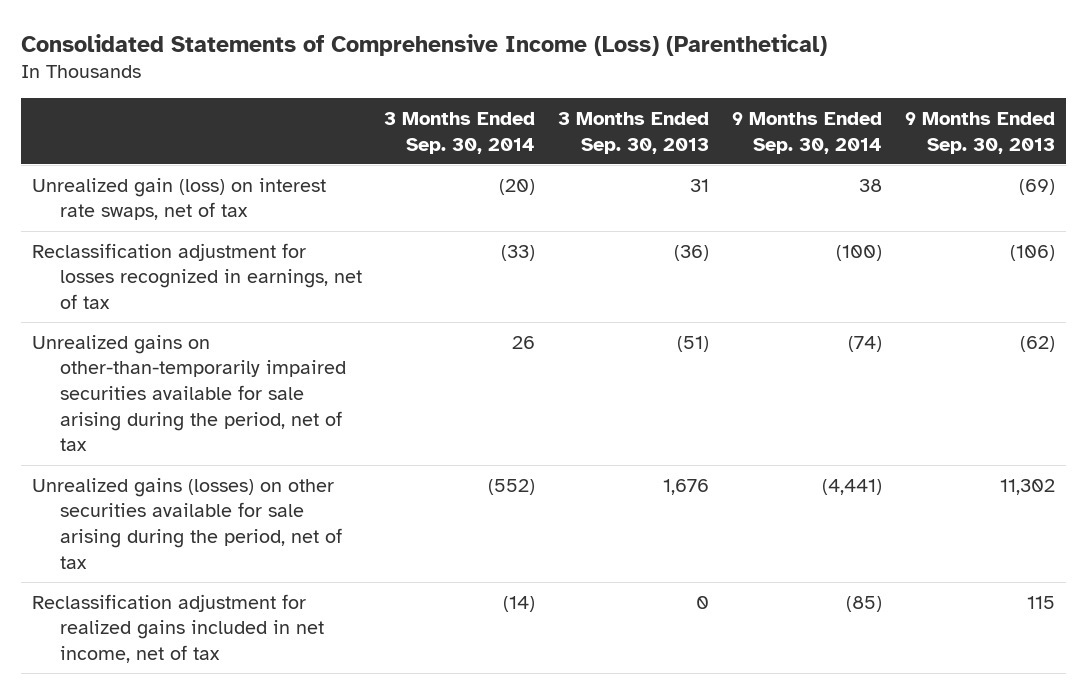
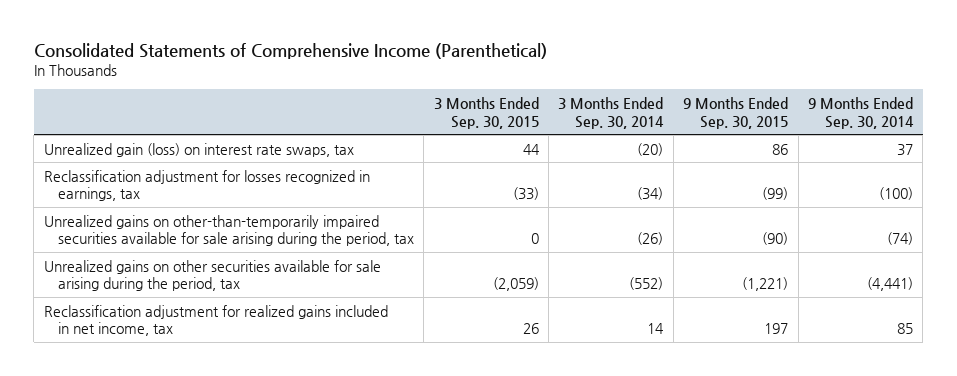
- Consolidated Statements of Comprehensive Income (Loss) (Parenthetical)
+ Consolidated Statements of Comprehensive Income (Parenthetical)
- | 3 Months Ended Sep. 30, 2014 | 3 Months Ended Sep. 30, 2013 | 9 Months Ended Sep. 30, 2014 | 9 Months Ended Sep. 30, 2013
+ | 3 Months Ended Sep. 30, 2015 | 3 Months Ended Sep. 30, 2014 | 9 Months Ended Sep. 30, 2015 | 9 Months Ended Sep. 30, 2014
- Unrealized gain (loss) on interest rate swaps, net of tax | (20) | 31 | 38 | (69)
- Reclassification adjustment for losses recognized in earnings, net of tax | (33) | (36) | (100) | (106)
- Unrealized gains on other-than-temporarily impaired securities available for sale arising during the period, net of tax | 26 | (51) | (74) | (62)
- Unrealized gains (losses) on other securities available for sale arising during the period, net of tax | (552) | 1,676 | (4,441) | 11,302
- Reclassification adjustment for realized gains included in net income, net of tax | (14) | 0 | (85) | 115
+ Unrealized gain (loss) on interest rate swaps, tax | 44 | (20) | 86 | 37
+ Reclassification adjustment for losses recognized in earnings, tax | (33) | (34) | (99) | (100)
+ Unrealized gains on other-than-temporarily impaired securities available for sale arising during the period, tax | 0 | (26) | (90) | (74)
+ Unrealized gains on other securities available for sale arising during the period, tax | (2,059) | (552) | (1,221) | (4,441)
+ Reclassification adjustment for realized gains included in net income, tax | 26 | 14 | 197 | 85

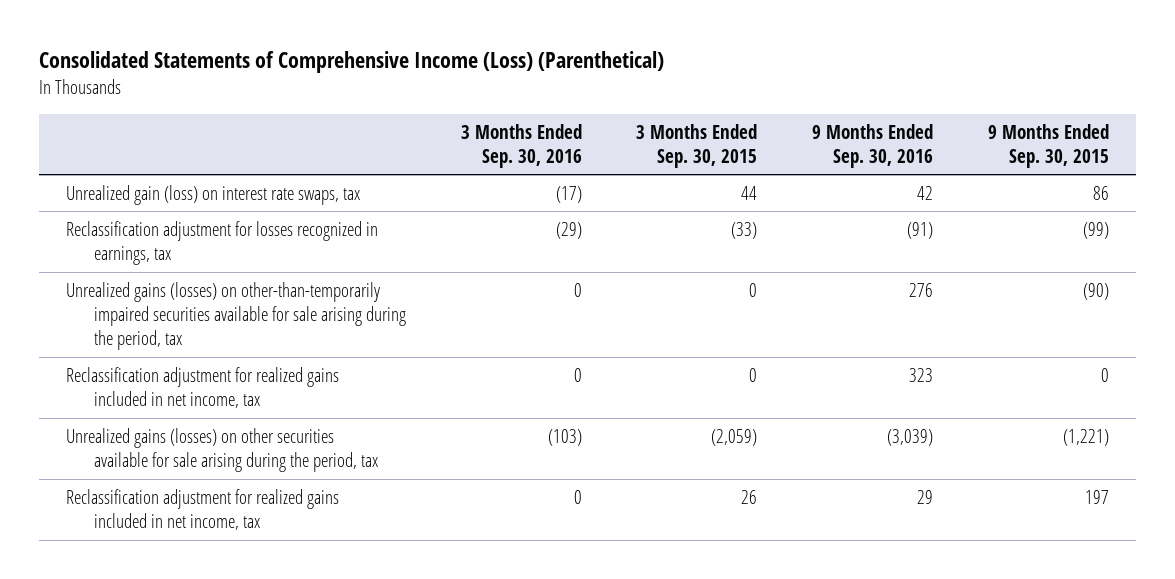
- Consolidated Statements of Comprehensive Income (Parenthetical)
+ Consolidated Statements of Comprehensive Income (Loss) (Parenthetical)
- | 3 Months Ended Sep. 30, 2015 | 3 Months Ended Sep. 30, 2014 | 9 Months Ended Sep. 30, 2015 | 9 Months Ended Sep. 30, 2014
+ | 3 Months Ended Sep. 30, 2016 | 3 Months Ended Sep. 30, 2015 | 9 Months Ended Sep. 30, 2016 | 9 Months Ended Sep. 30, 2015
- Unrealized gains on other-than-temporarily impaired securities available for sale arising during the period, tax | 0 | (26) | (90) | (74)
- Unrealized gains on other securities available for sale arising during the period, tax | (2,059) | (552) | (1,221) | (4,441)
+ Unrealized gains (losses) on other-than-temporarily impaired securities available for sale arising during the period, tax | 0 | 0 | 276 | (90)
+ Reclassification adjustment for realized gains included in net income, tax | 0 | 0 | 323 | 0
+ Unrealized gains (losses) on other securities available for sale arising during the period, tax | (103) | (2,059) | (3,039) | (1,221)

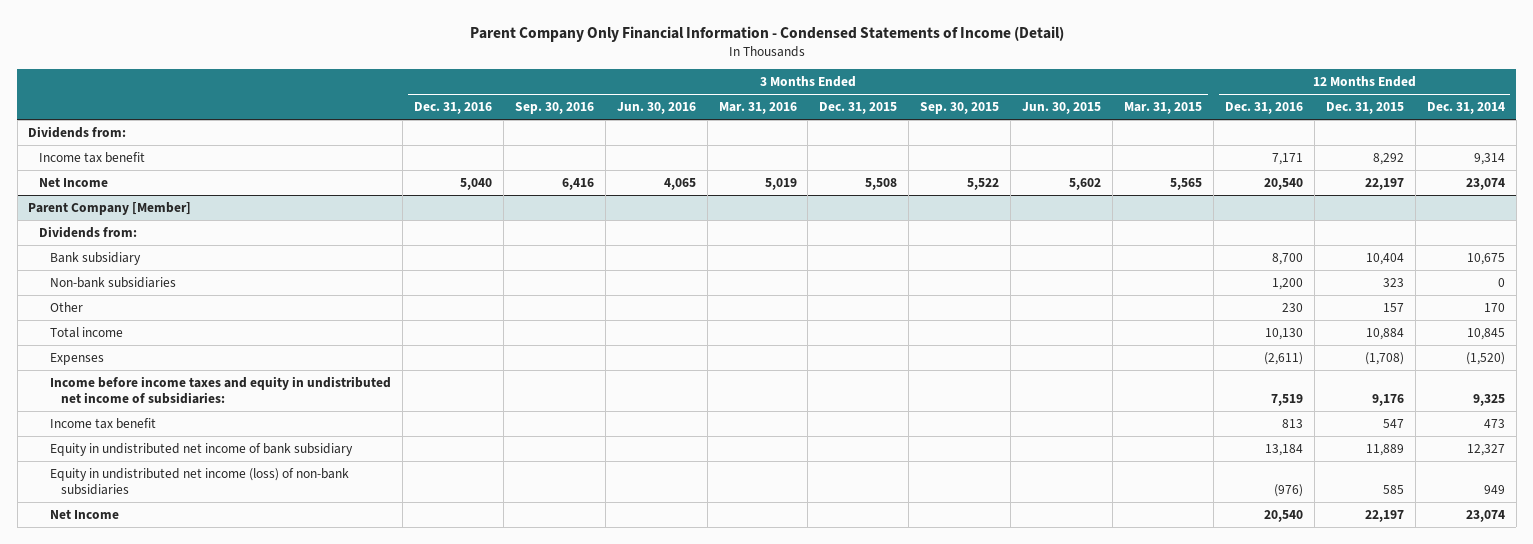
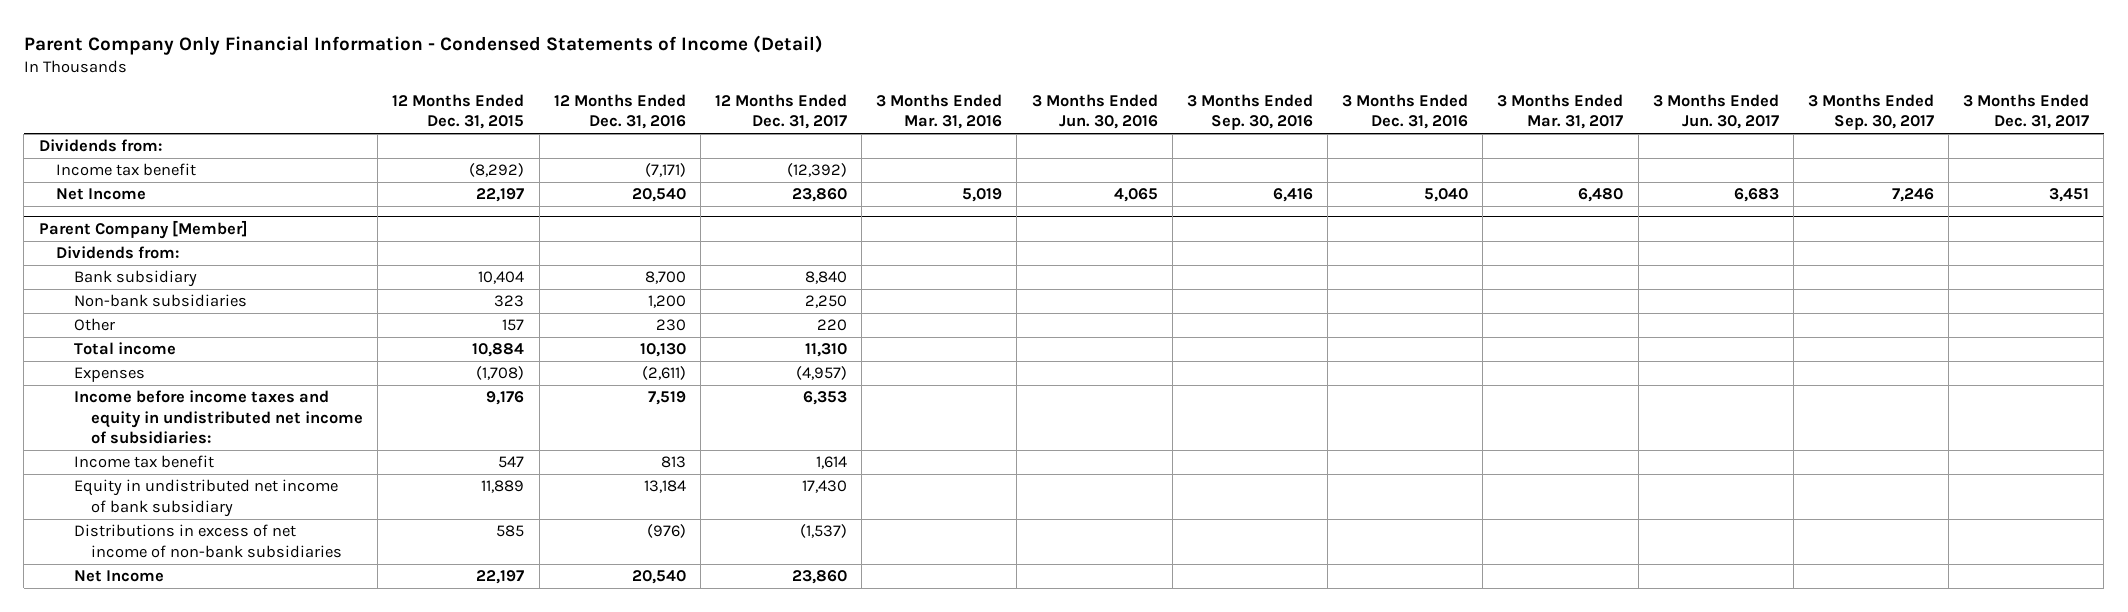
- | 3 Months Ended Dec. 31, 2016 | 3 Months Ended Sep. 30, 2016 | 3 Months Ended Jun. 30, 2016 | 3 Months Ended Mar. 31, 2016 | 3 Months Ended Dec. 31, 2015 | 3 Months Ended Sep. 30, 2015 | 3 Months Ended Jun. 30, 2015 | 3 Months Ended Mar. 31, 2015 | 12 Months Ended Dec. 31, 2016 | 12 Months Ended Dec. 31, 2015 | 12 Months Ended Dec. 31, 2014
+ | 12 Months Ended Dec. 31, 2015 | 12 Months Ended Dec. 31, 2016 | 12 Months Ended Dec. 31, 2017 | 3 Months Ended Mar. 31, 2016 | 3 Months Ended Jun. 30, 2016 | 3 Months Ended Sep. 30, 2016 | 3 Months Ended Dec. 31, 2016 | 3 Months Ended Mar. 31, 2017 | 3 Months Ended Jun. 30, 2017 | 3 Months Ended Sep. 30, 2017 | 3 Months Ended Dec. 31, 2017
- Income tax benefit | | | | | | | | | 7,171 | 8,292 | 9,314
+ Income tax benefit | (8,292) | (7,171) | (12,392) | | | | | | | |
@ Parent Company [Member]
- Equity in undistributed net income (loss) of non-bank subsidiaries | | | | | | | | | (976) | 585 | 949
+ Distributions in excess of net income of non-bank subsidiaries | 585 | (976) | (1,537) | | | | | | | |

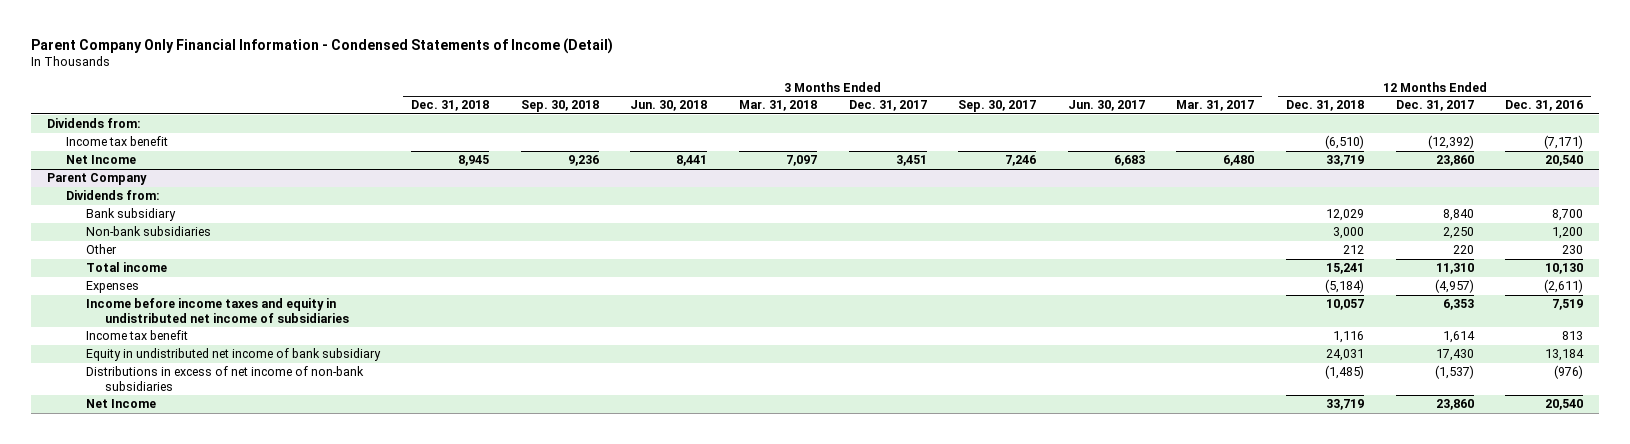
- | 12 Months Ended Dec. 31, 2015 | 12 Months Ended Dec. 31, 2016 | 12 Months Ended Dec. 31, 2017 | 3 Months Ended Mar. 31, 2016 | 3 Months Ended Jun. 30, 2016 | 3 Months Ended Sep. 30, 2016 | 3 Months Ended Dec. 31, 2016 | 3 Months Ended Mar. 31, 2017 | 3 Months Ended Jun. 30, 2017 | 3 Months Ended Sep. 30, 2017 | 3 Months Ended Dec. 31, 2017
+ | 3 Months Ended Dec. 31, 2018 | 3 Months Ended Sep. 30, 2018 | 3 Months Ended Jun. 30, 2018 | 3 Months Ended Mar. 31, 2018 | 3 Months Ended Dec. 31, 2017 | 3 Months Ended Sep. 30, 2017 | 3 Months Ended Jun. 30, 2017 | 3 Months Ended Mar. 31, 2017 | 12 Months Ended Dec. 31, 2018 | 12 Months Ended Dec. 31, 2017 | 12 Months Ended Dec. 31, 2016
- Parent Company [Member]
+ Parent Company
- Income before income taxes and equity in undistributed net income of subsidiaries: | 9,176 | 7,519 | 6,353 | | | | | | | |
+ Income before income taxes and equity in undistributed net income of subsidiaries | | | | | | | | | 10,057 | 6,353 | 7,519

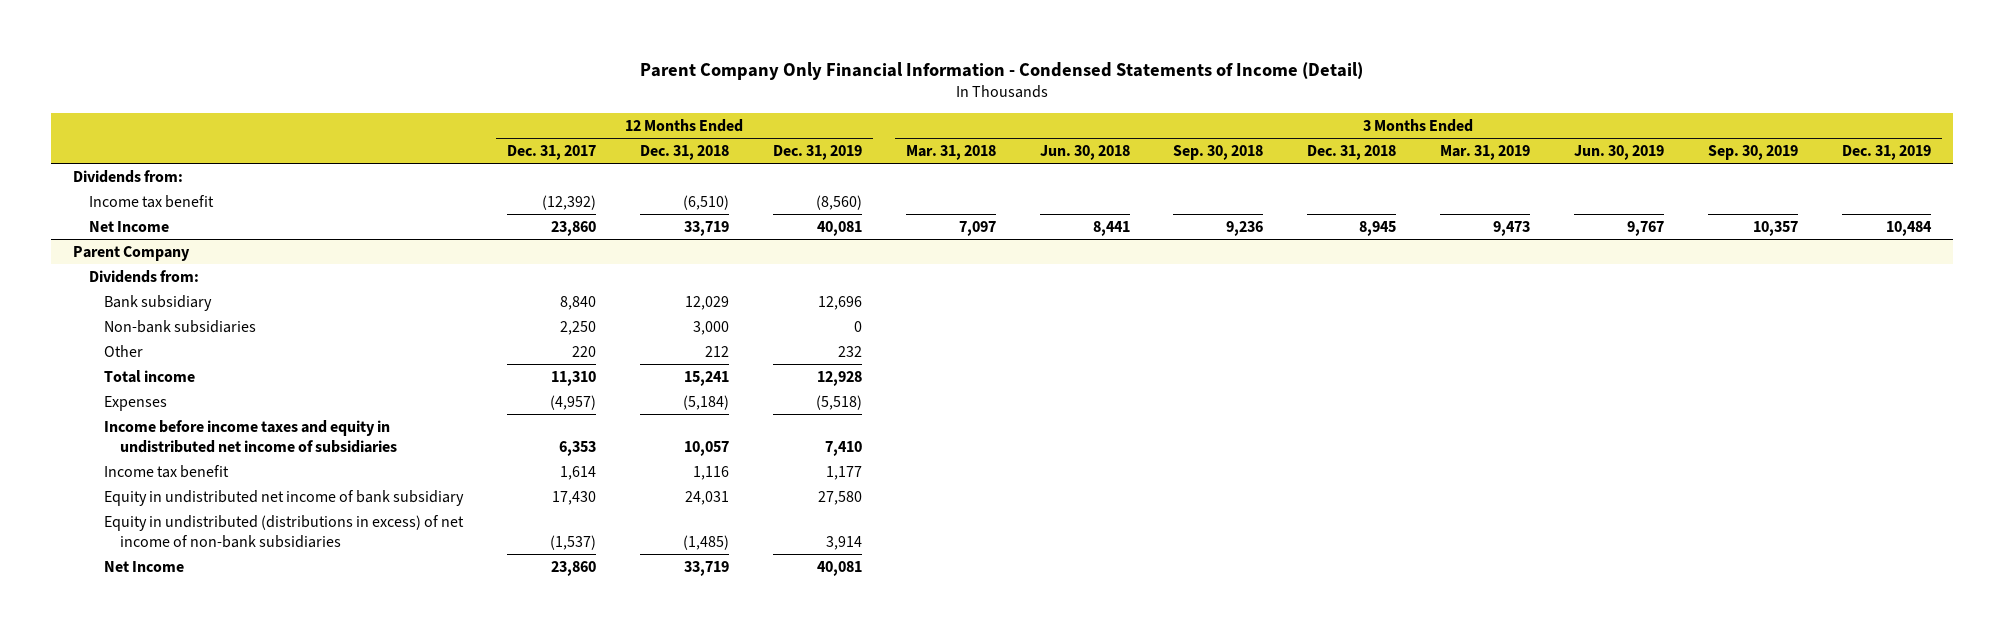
- | 3 Months Ended Dec. 31, 2018 | 3 Months Ended Sep. 30, 2018 | 3 Months Ended Jun. 30, 2018 | 3 Months Ended Mar. 31, 2018 | 3 Months Ended Dec. 31, 2017 | 3 Months Ended Sep. 30, 2017 | 3 Months Ended Jun. 30, 2017 | 3 Months Ended Mar. 31, 2017 | 12 Months Ended Dec. 31, 2018 | 12 Months Ended Dec. 31, 2017 | 12 Months Ended Dec. 31, 2016
+ | 12 Months Ended Dec. 31, 2017 | 12 Months Ended Dec. 31, 2018 | 12 Months Ended Dec. 31, 2019 | 3 Months Ended Mar. 31, 2018 | 3 Months Ended Jun. 30, 2018 | 3 Months Ended Sep. 30, 2018 | 3 Months Ended Dec. 31, 2018 | 3 Months Ended Mar. 31, 2019 | 3 Months Ended Jun. 30, 2019 | 3 Months Ended Sep. 30, 2019 | 3 Months Ended Dec. 31, 2019
@ Parent Company
- Distributions in excess of net income of non-bank subsidiaries | | | | | | | | | (1,485) | (1,537) | (976)
+ Equity in undistributed (distributions in excess) of net income of non-bank subsidiaries | (1,537) | (1,485) | 3,914 | | | | | | | |

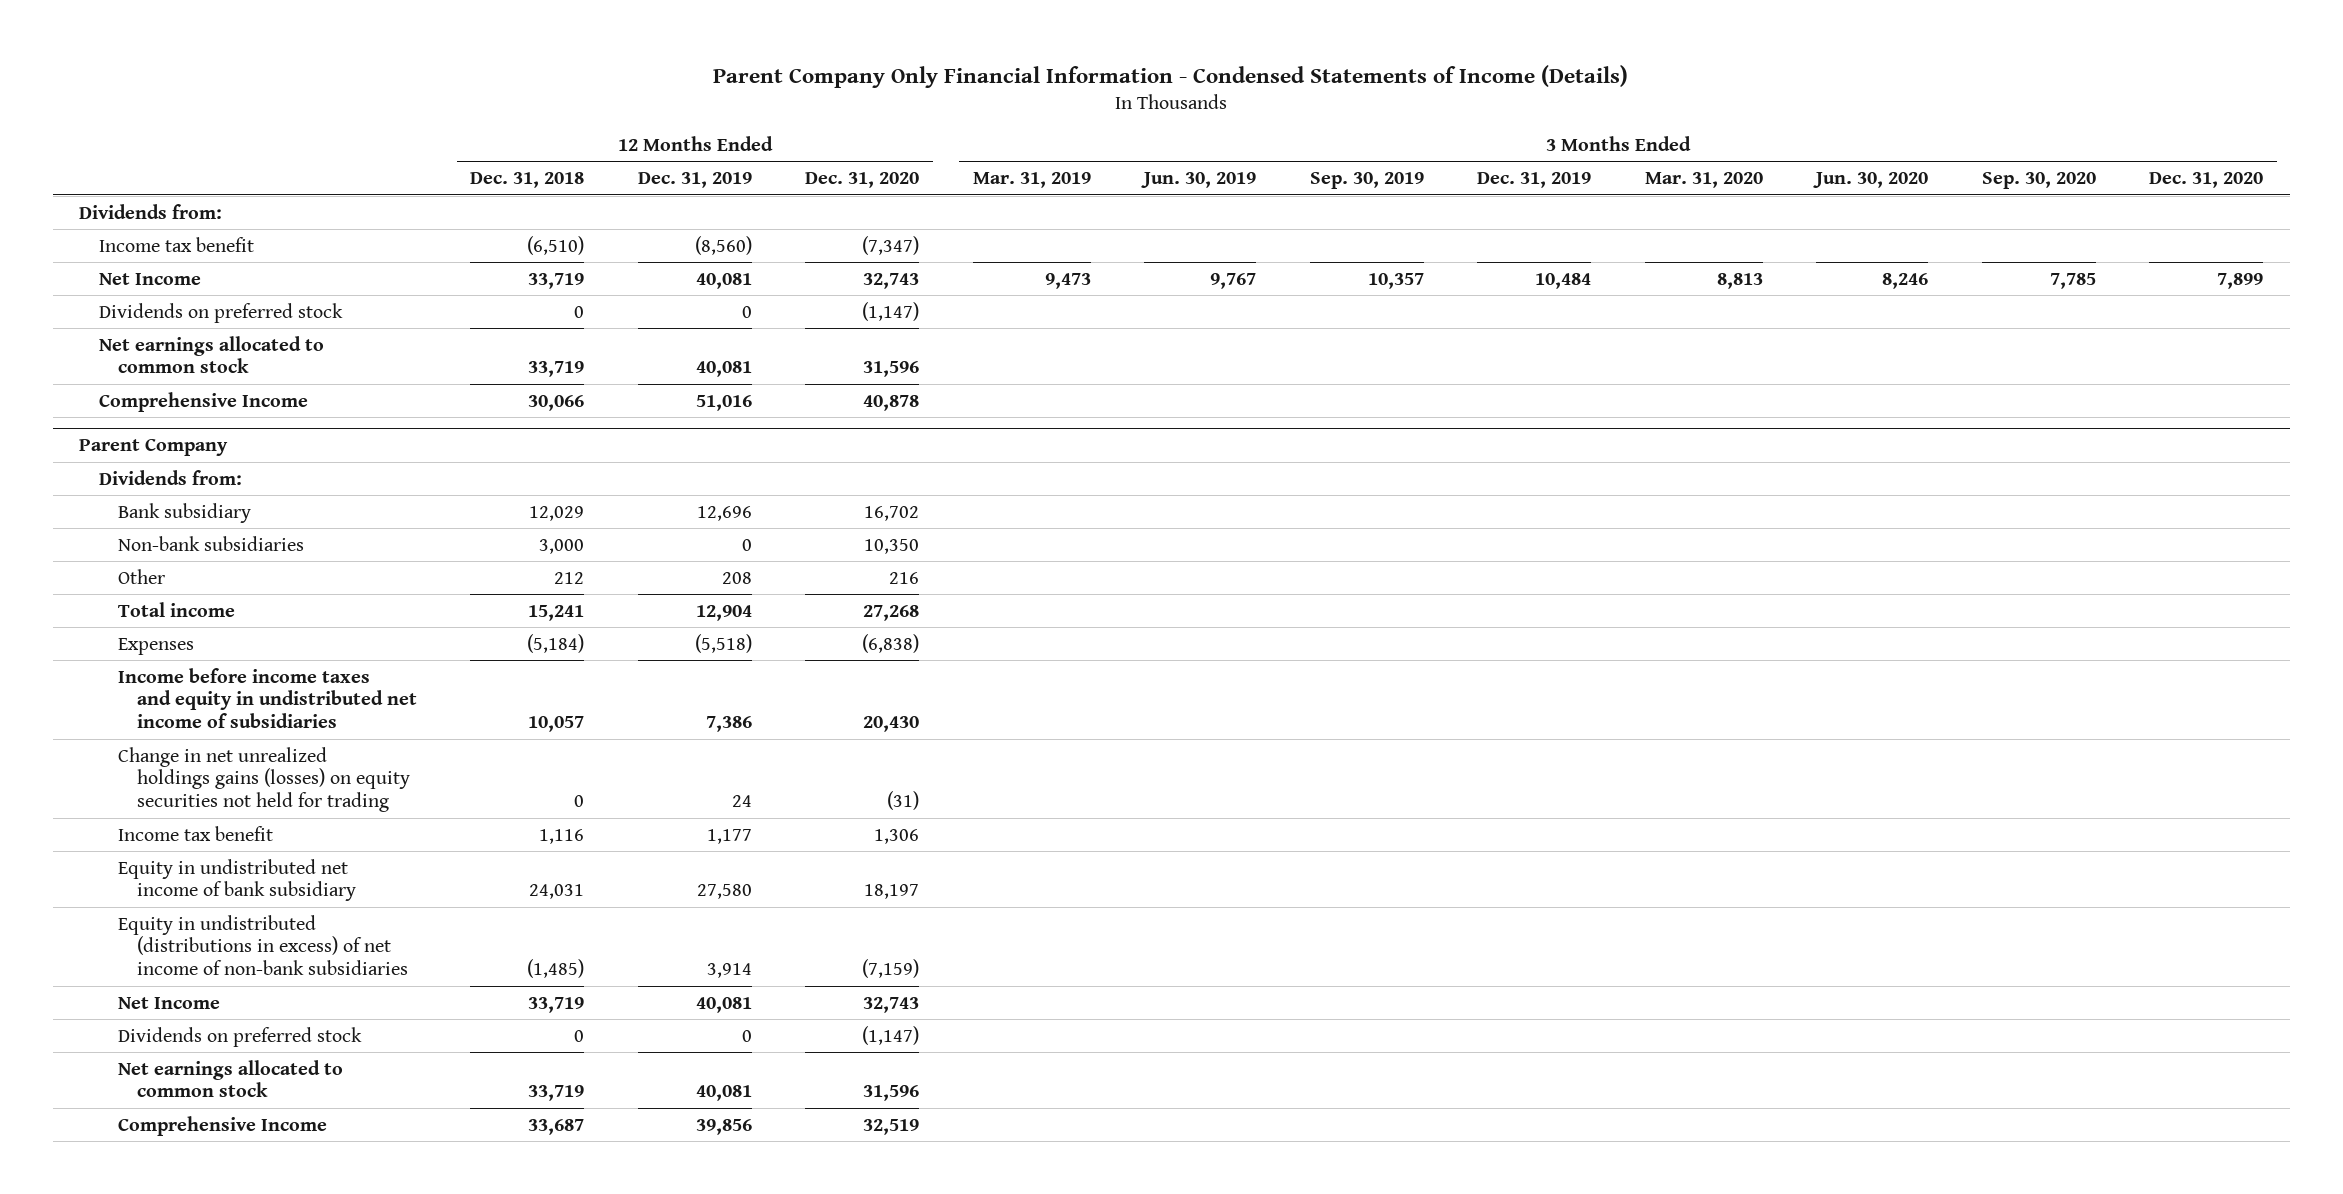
- Parent Company Only Financial Information - Condensed Statements of Income (Detail)
+ Parent Company Only Financial Information - Condensed Statements of Income (Details)
- | 12 Months Ended Dec. 31, 2017 | 12 Months Ended Dec. 31, 2018 | 12 Months Ended Dec. 31, 2019 | 3 Months Ended Mar. 31, 2018 | 3 Months Ended Jun. 30, 2018 | 3 Months Ended Sep. 30, 2018 | 3 Months Ended Dec. 31, 2018 | 3 Months Ended Mar. 31, 2019 | 3 Months Ended Jun. 30, 2019 | 3 Months Ended Sep. 30, 2019 | 3 Months Ended Dec. 31, 2019
+ | 12 Months Ended Dec. 31, 2018 | 12 Months Ended Dec. 31, 2019 | 12 Months Ended Dec. 31, 2020 | 3 Months Ended Mar. 31, 2019 | 3 Months Ended Jun. 30, 2019 | 3 Months Ended Sep. 30, 2019 | 3 Months Ended Dec. 31, 2019 | 3 Months Ended Mar. 31, 2020 | 3 Months Ended Jun. 30, 2020 | 3 Months Ended Sep. 30, 2020 | 3 Months Ended Dec. 31, 2020
+ Dividends on preferred stock | 0 | 0 | (1,147) | | | | | | | |
+ Net earnings allocated to common stock | 33,719 | 40,081 | 31,596 | | | | | | | |
+ Comprehensive Income | 30,066 | 51,016 | 40,878 | | | | | | | |
@ Parent Company
- Other | 220 | 212 | 232 | | | | | | | |
- Total income | 11,310 | 15,241 | 12,928 | | | | | | | |
+ Other | 212 | 208 | 216 | | | | | | | |
+ Total income | 15,241 | 12,904 | 27,268 | | | | | | | |
- Income before income taxes and equity in undistributed net income of subsidiaries | 6,353 | 10,057 | 7,410 | | | | | | | |
+ Income before income taxes and equity in undistributed net income of subsidiaries | 10,057 | 7,386 | 20,430 | | | | | | | |
+ Change in net unrealized holdings gains (losses) on equity securities not held for trading | 0 | 24 | (31) | | | | | | | |
+ Dividends on preferred stock | 0 | 0 | (1,147) | | | | | | | |
+ Net earnings allocated to common stock | 33,719 | 40,081 | 31,596 | | | | | | | |
+ Comprehensive Income | 33,687 | 39,856 | 32,519 | | | | | | | |

